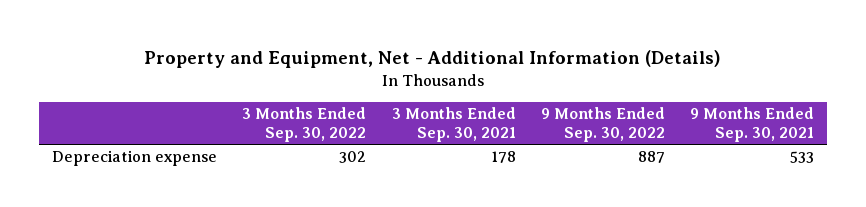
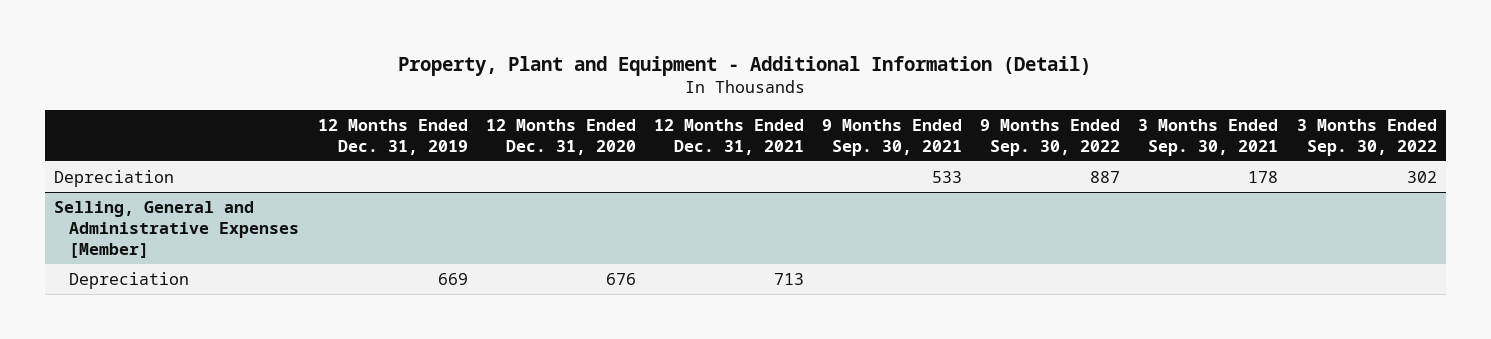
- Property and Equipment, Net - Additional Information (Details)
+ Property, Plant and Equipment - Additional Information (Detail)
- | 3 Months Ended Sep. 30, 2022 | 3 Months Ended Sep. 30, 2021 | 9 Months Ended Sep. 30, 2022 | 9 Months Ended Sep. 30, 2021
+ | 12 Months Ended Dec. 31, 2019 | 12 Months Ended Dec. 31, 2020 | 12 Months Ended Dec. 31, 2021 | 9 Months Ended Sep. 30, 2021 | 9 Months Ended Sep. 30, 2022 | 3 Months Ended Sep. 30, 2021 | 3 Months Ended Sep. 30, 2022
- Depreciation expense | 302 | 178 | 887 | 533
+ Depreciation | | | | 533 | 887 | 178 | 302
+ Selling, General and Administrative Expenses [Member]
+ Depreciation | 669 | 676 | 713 | | | |

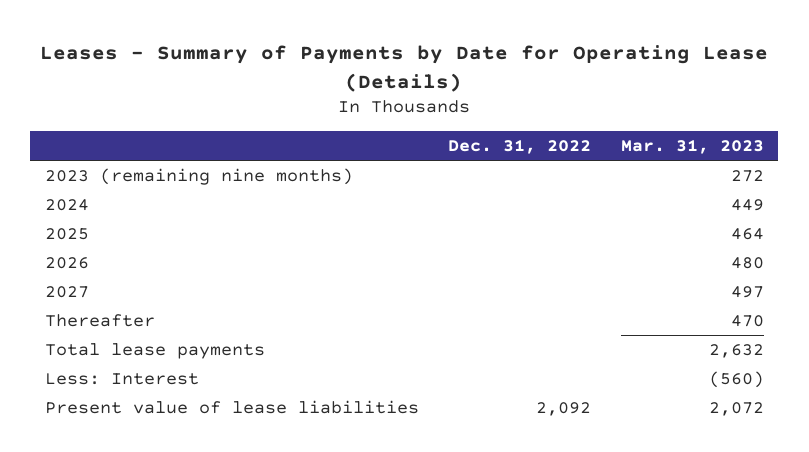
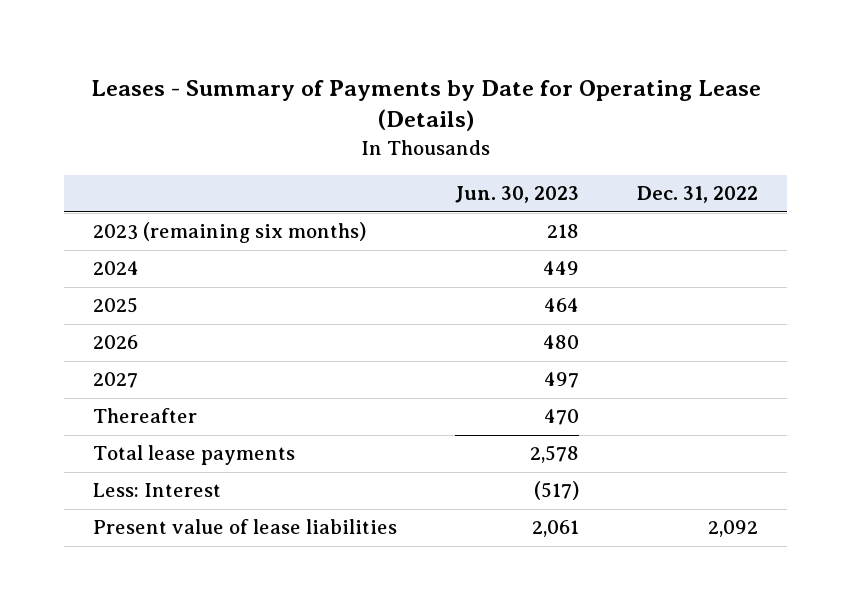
- | Dec. 31, 2022 | Mar. 31, 2023
+ | Jun. 30, 2023 | Dec. 31, 2022
- 2023 (remaining nine months) | | 272
+ 2023 (remaining six months) | 218 |

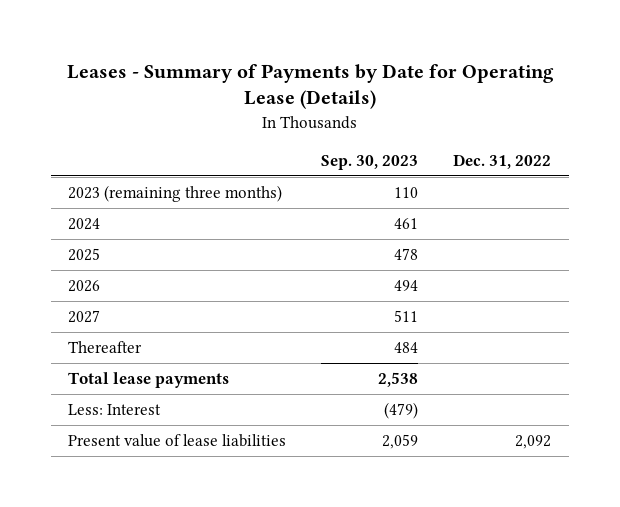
- | Jun. 30, 2023 | Dec. 31, 2022
+ | Sep. 30, 2023 | Dec. 31, 2022
- 2023 (remaining six months) | 218 |
+ 2023 (remaining three months) | 110 |

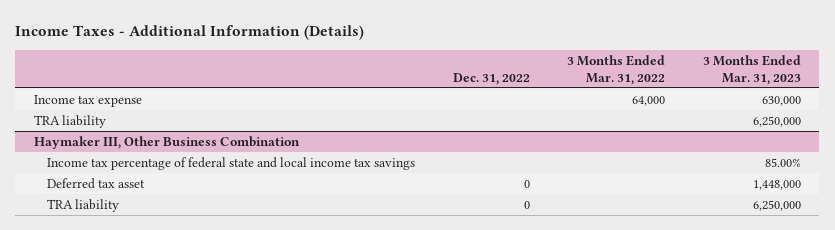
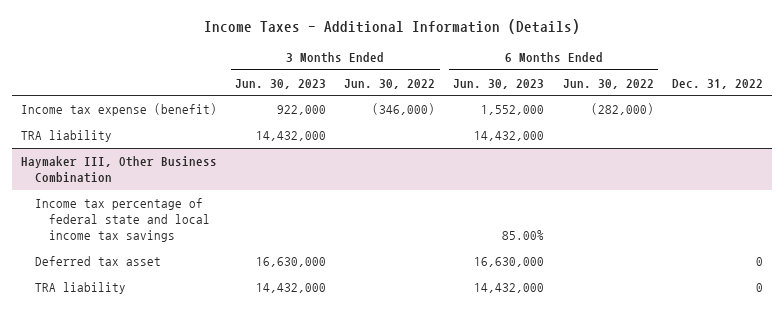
- | Dec. 31, 2022 | 3 Months Ended Mar. 31, 2022 | 3 Months Ended Mar. 31, 2023
+ | 3 Months Ended Jun. 30, 2023 | 3 Months Ended Jun. 30, 2022 | 6 Months Ended Jun. 30, 2023 | 6 Months Ended Jun. 30, 2022 | Dec. 31, 2022
- Income tax expense | | 64,000 | 630,000
+ Income tax expense (benefit) | 922,000 | (346,000) | 1,552,000 | (282,000) |

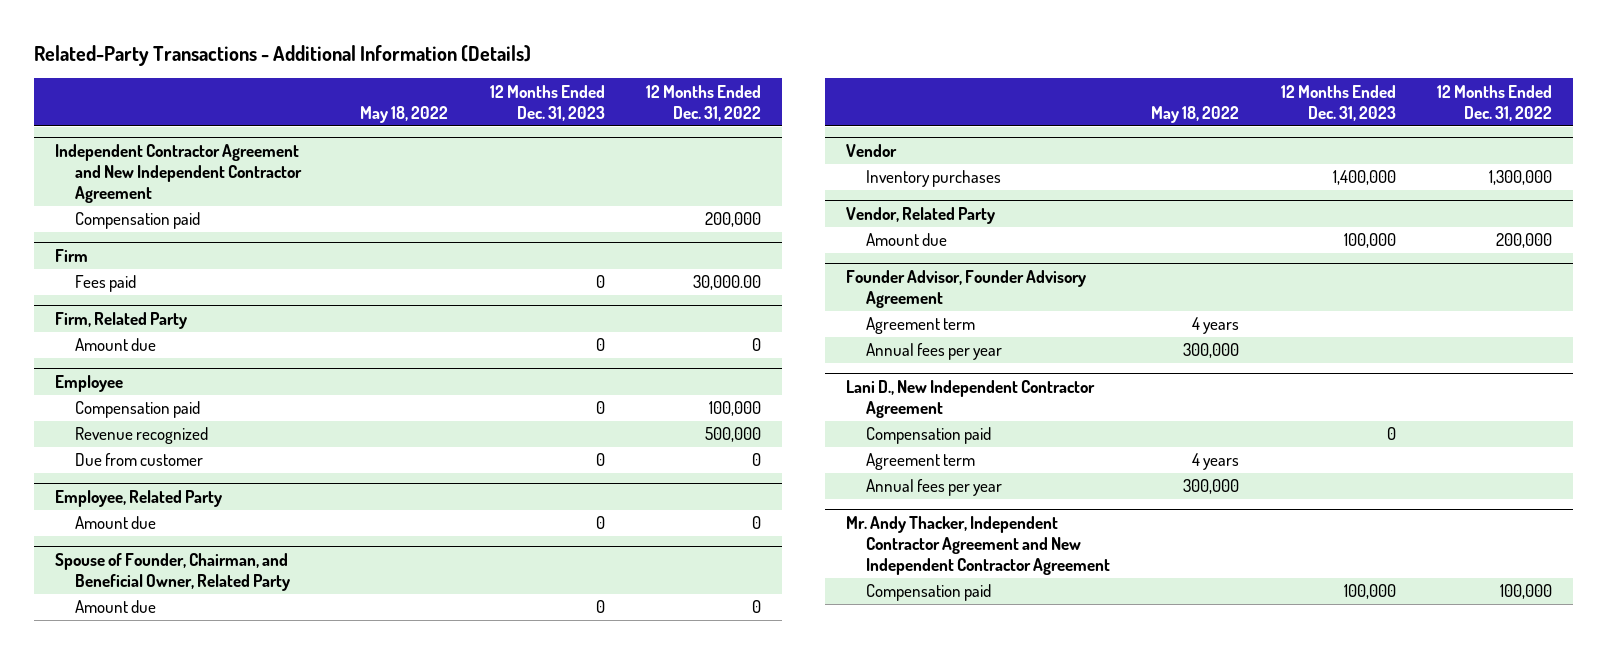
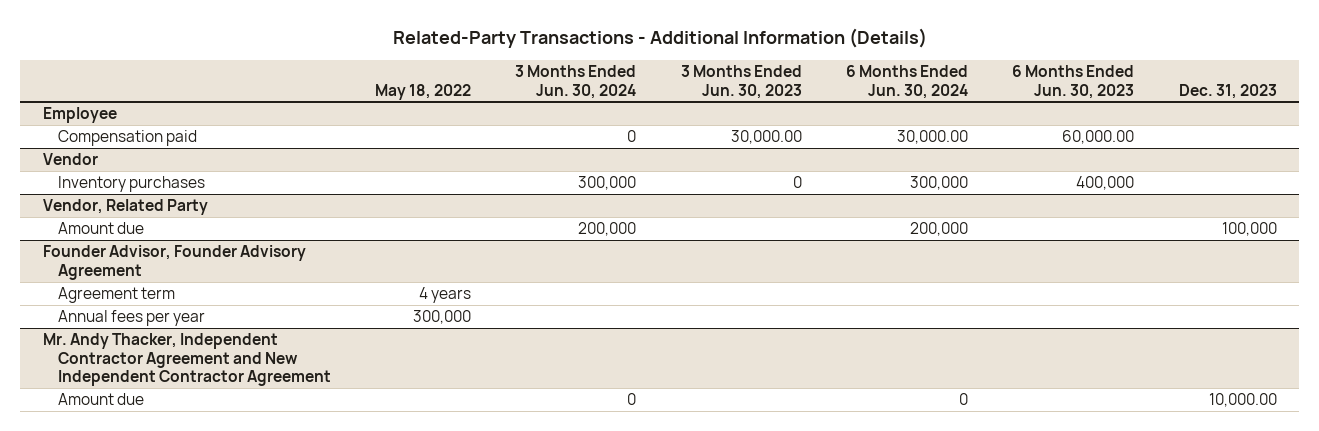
- | May 18, 2022 | 12 Months Ended Dec. 31, 2023 | 12 Months Ended Dec. 31, 2022
+ | May 18, 2022 | 3 Months Ended Jun. 30, 2024 | 3 Months Ended Jun. 30, 2023 | 6 Months Ended Jun. 30, 2024 | 6 Months Ended Jun. 30, 2023 | Dec. 31, 2023
- Independent Contractor Agreement and New Independent Contractor Agreement
- Compensation paid | | | 200,000
- Firm
- Fees paid | | 0 | 30,000.00
- Firm, Related Party
- Amount due | | 0 | 0
@ Employee
- Revenue recognized | | | 500,000
- Due from customer | | 0 | 0
- Employee, Related Party
- Amount due | | 0 | 0
- Spouse of Founder, Chairman, and Beneficial Owner, Related Party
- Amount due | | 0 | 0
- Lani D., New Independent Contractor Agreement
- Compensation paid | | 0 |
- Agreement term | 4 years | |
- Annual fees per year | 300,000 | |
@ Mr. Andy Thacker, Independent Contractor Agreement and New Independent Contractor Agreement
- Compensation paid | | 100,000 | 100,000
+ Amount due | | 0 | | 0 | | 10,000.00

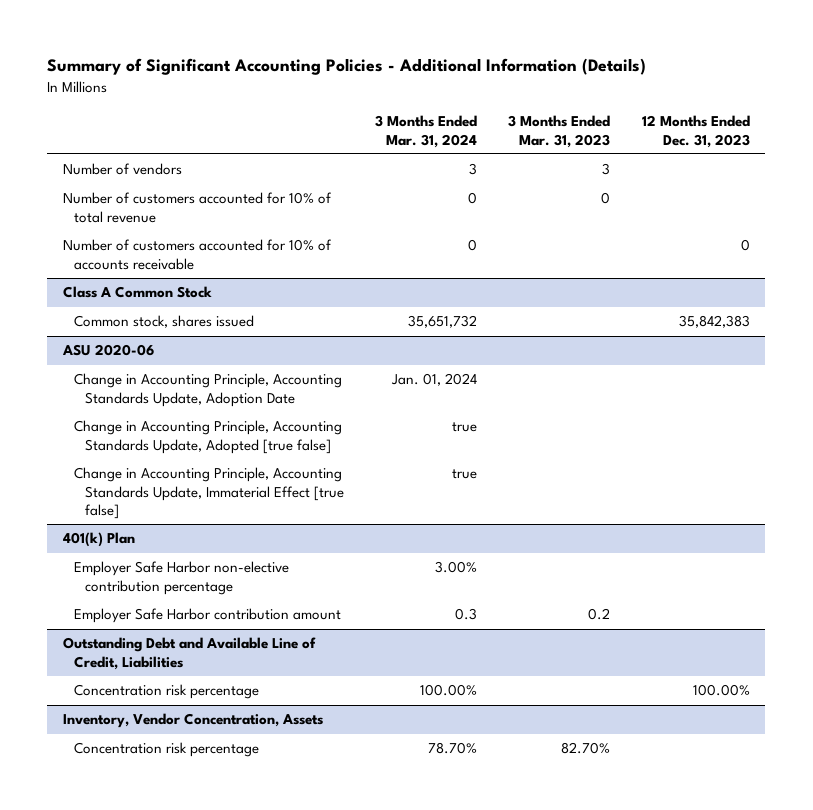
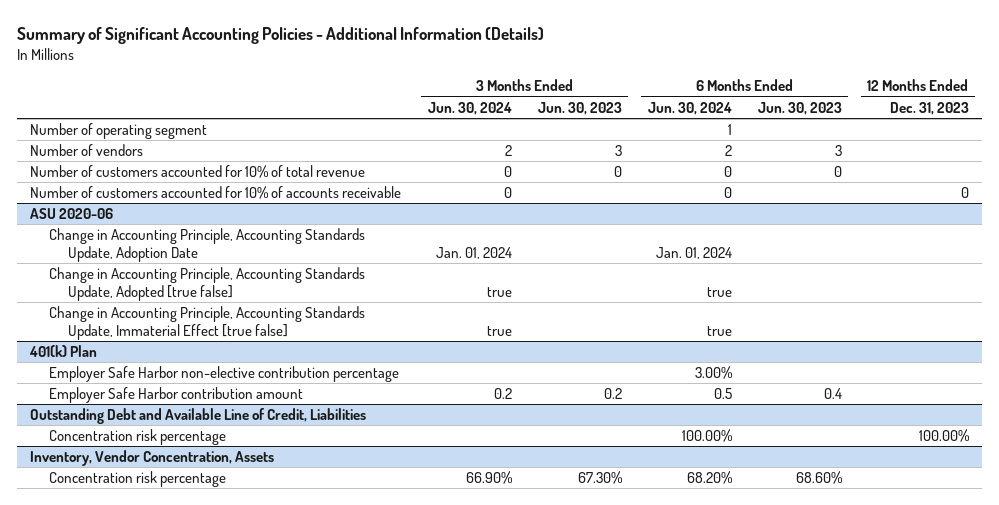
- | 3 Months Ended Mar. 31, 2024 | 3 Months Ended Mar. 31, 2023 | 12 Months Ended Dec. 31, 2023
+ | 3 Months Ended Jun. 30, 2024 | 3 Months Ended Jun. 30, 2023 | 6 Months Ended Jun. 30, 2024 | 6 Months Ended Jun. 30, 2023 | 12 Months Ended Dec. 31, 2023
+ Number of operating segment | | | 1 | |
- Class A Common Stock
- Common stock, shares issued | 35,651,732 | | 35,842,383

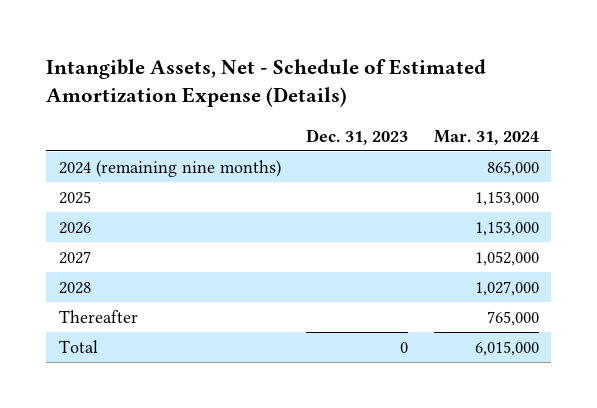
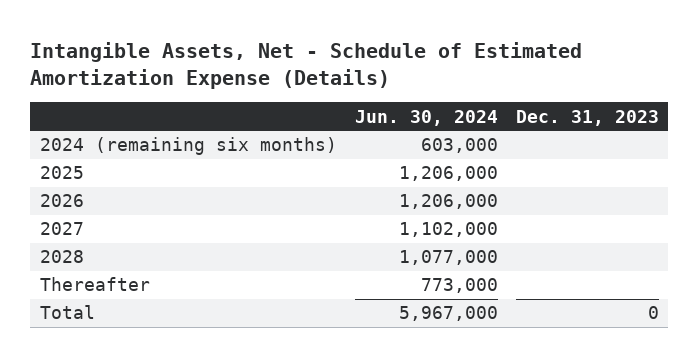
- | Dec. 31, 2023 | Mar. 31, 2024
+ | Jun. 30, 2024 | Dec. 31, 2023
- 2024 (remaining nine months) | | 865,000
+ 2024 (remaining six months) | 603,000 |

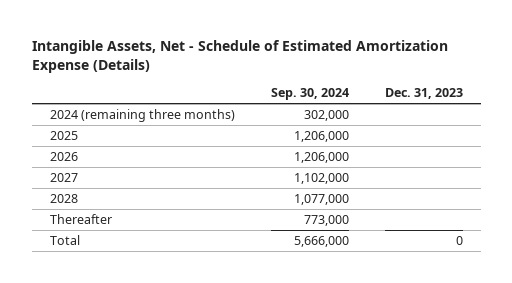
- | Jun. 30, 2024 | Dec. 31, 2023
+ | Sep. 30, 2024 | Dec. 31, 2023
- 2024 (remaining six months) | 603,000 |
+ 2024 (remaining three months) | 302,000 |

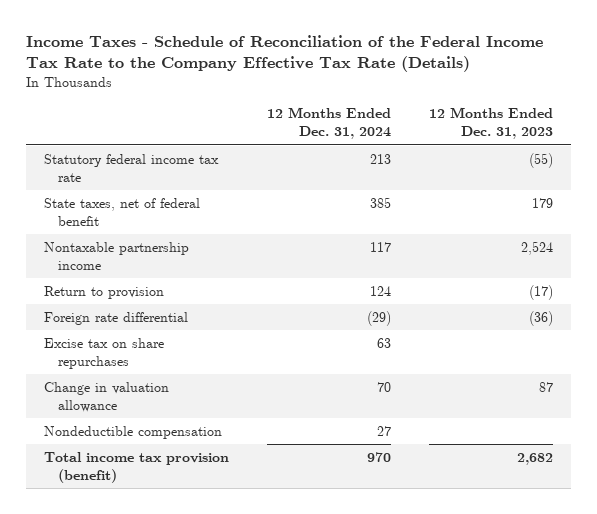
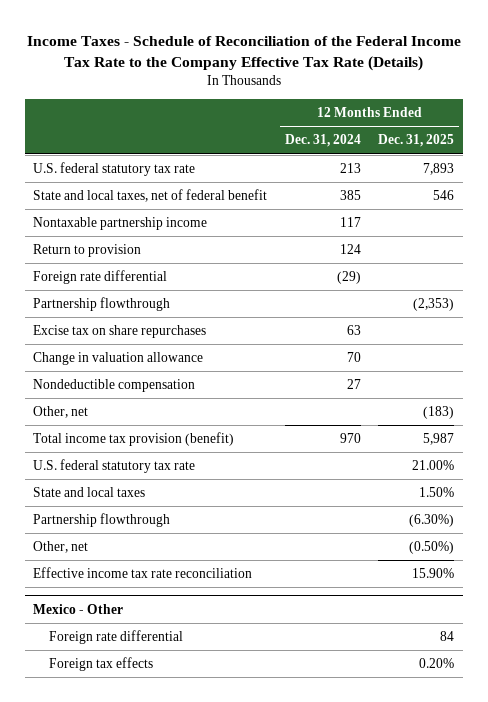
- | 12 Months Ended Dec. 31, 2024 | 12 Months Ended Dec. 31, 2023
+ | 12 Months Ended Dec. 31, 2024 | 12 Months Ended Dec. 31, 2025
- Statutory federal income tax rate | 213 | (55)
- State taxes, net of federal benefit | 385 | 179
+ U.S. federal statutory tax rate | 213 | 7,893
+ State and local taxes, net of federal benefit | 385 | 546
+ Partnership flowthrough | | (2,353)
+ Other, net | | (183)
+ U.S. federal statutory tax rate | | 21.00%
+ State and local taxes | | 1.50%
+ Partnership flowthrough | | (6.30%)
+ Other, net | | (0.50%)
+ Effective income tax rate reconciliation | | 15.90%
+ Mexico - Other
+ Foreign rate differential | | 84
+ Foreign tax effects | | 0.20%

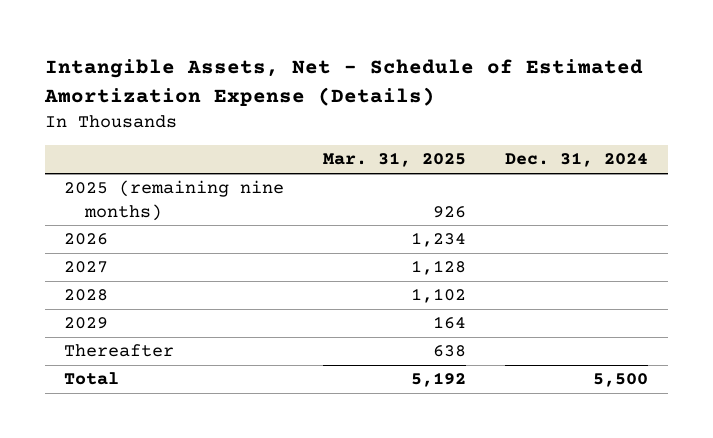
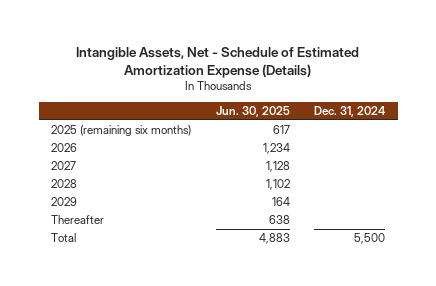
- | Mar. 31, 2025 | Dec. 31, 2024
+ | Jun. 30, 2025 | Dec. 31, 2024
- 2025 (remaining nine months) | 926 |
+ 2025 (remaining six months) | 617 |

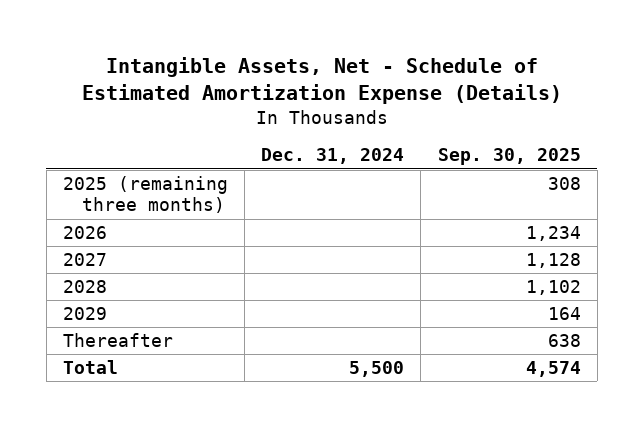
- | Jun. 30, 2025 | Dec. 31, 2024
+ | Dec. 31, 2024 | Sep. 30, 2025
- 2025 (remaining six months) | 617 |
+ 2025 (remaining three months) | | 308

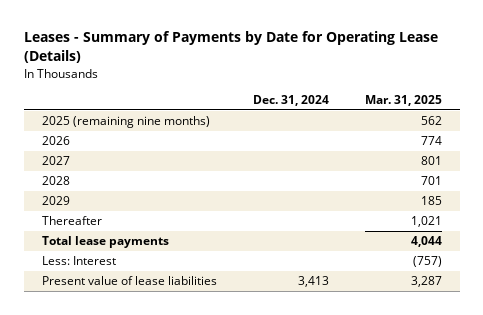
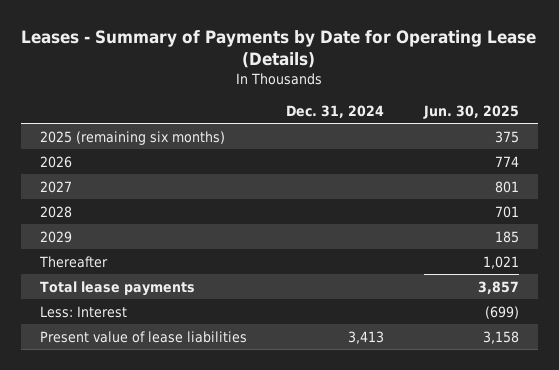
- | Dec. 31, 2024 | Mar. 31, 2025
+ | Dec. 31, 2024 | Jun. 30, 2025
- 2025 (remaining nine months) | | 562
+ 2025 (remaining six months) | | 375

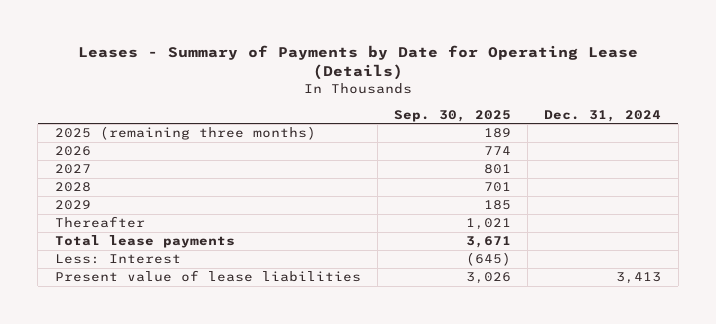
- | Dec. 31, 2024 | Jun. 30, 2025
+ | Sep. 30, 2025 | Dec. 31, 2024
- 2025 (remaining six months) | | 375
+ 2025 (remaining three months) | 189 |

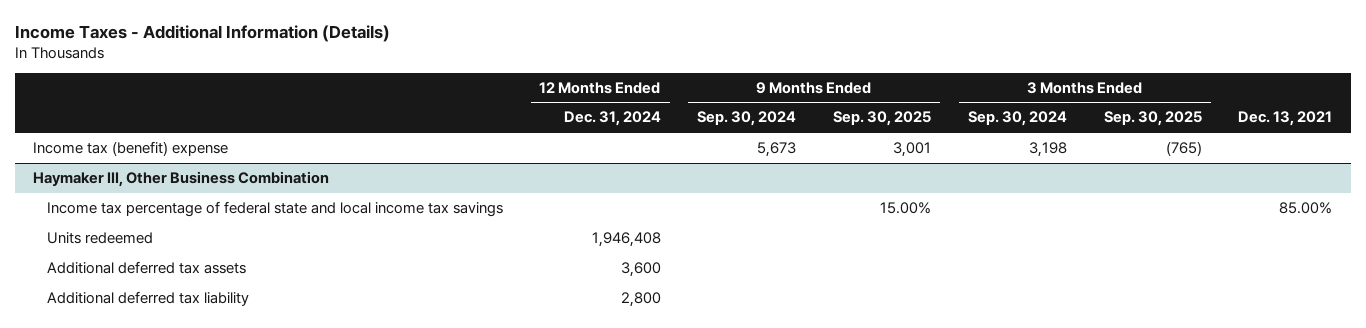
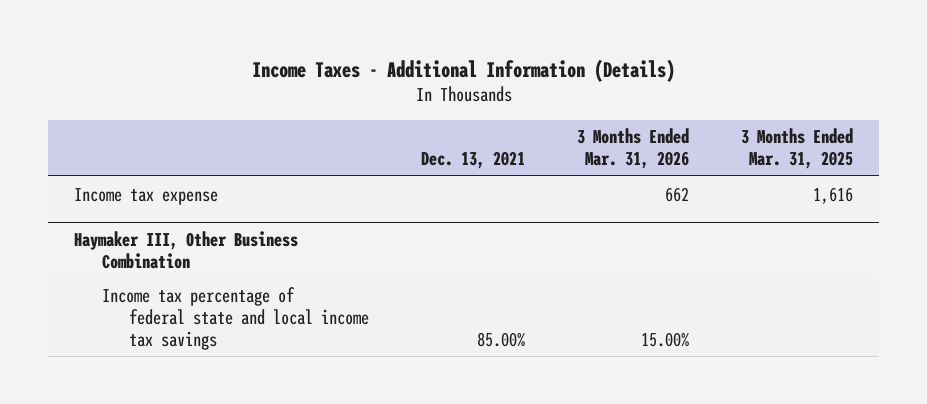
- | 12 Months Ended Dec. 31, 2024 | 9 Months Ended Sep. 30, 2024 | 9 Months Ended Sep. 30, 2025 | 3 Months Ended Sep. 30, 2024 | 3 Months Ended Sep. 30, 2025 | Dec. 13, 2021
+ | Dec. 13, 2021 | 3 Months Ended Mar. 31, 2026 | 3 Months Ended Mar. 31, 2025
- Income tax (benefit) expense | | 5,673 | 3,001 | 3,198 | (765) |
+ Income tax expense | | 662 | 1,616
@ Haymaker III, Other Business Combination
- Units redeemed | 1,946,408 | | | | |
- Additional deferred tax assets | 3,600 | | | | |
- Additional deferred tax liability | 2,800 | | | | |

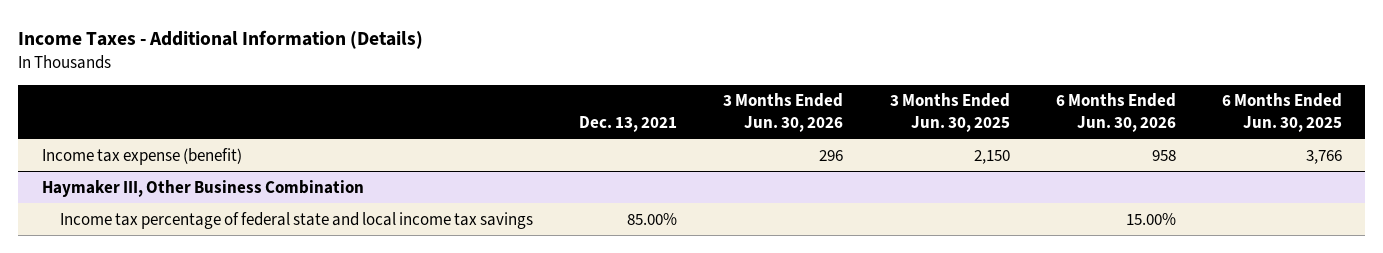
- | Dec. 13, 2021 | 3 Months Ended Mar. 31, 2026 | 3 Months Ended Mar. 31, 2025
+ | Dec. 13, 2021 | 3 Months Ended Jun. 30, 2026 | 3 Months Ended Jun. 30, 2025 | 6 Months Ended Jun. 30, 2026 | 6 Months Ended Jun. 30, 2025
- Income tax expense | | 662 | 1,616
+ Income tax expense (benefit) | | 296 | 2,150 | 958 | 3,766

